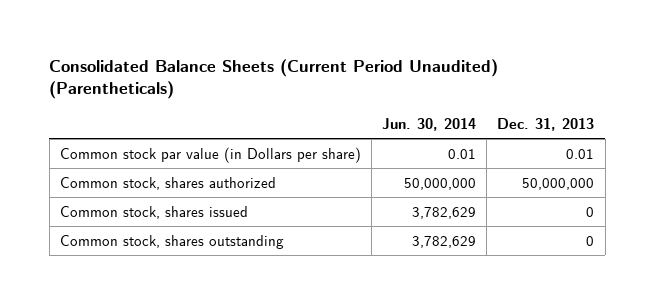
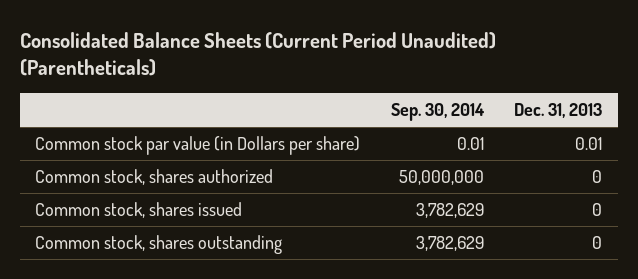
- | Jun. 30, 2014 | Dec. 31, 2013
+ | Sep. 30, 2014 | Dec. 31, 2013
- Common stock, shares authorized | 50,000,000 | 50,000,000
+ Common stock, shares authorized | 50,000,000 | 0

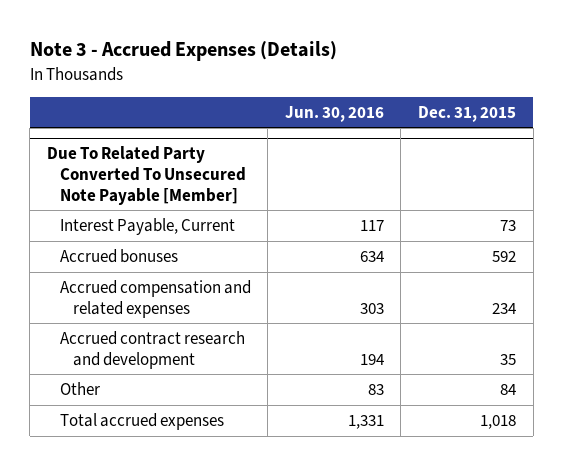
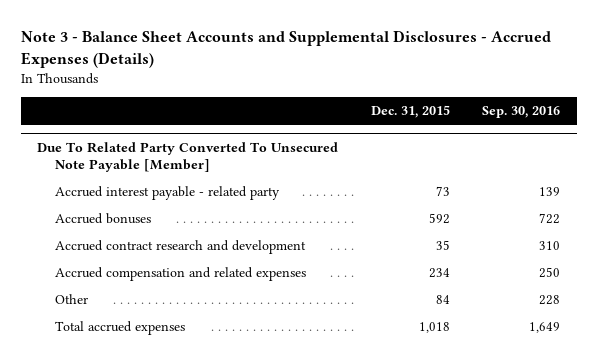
- Note 3 - Accrued Expenses (Details)
+ Note 3 - Balance Sheet Accounts and Supplemental Disclosures - Accrued Expenses (Details)
- | Jun. 30, 2016 | Dec. 31, 2015
+ | Dec. 31, 2015 | Sep. 30, 2016
@ Due To Related Party Converted To Unsecured Note Payable [Member]
- Interest Payable, Current | 117 | 73
+ Accrued interest payable - related party | 73 | 139
moved down: Accrued compensation and related expenses | 234 | 250

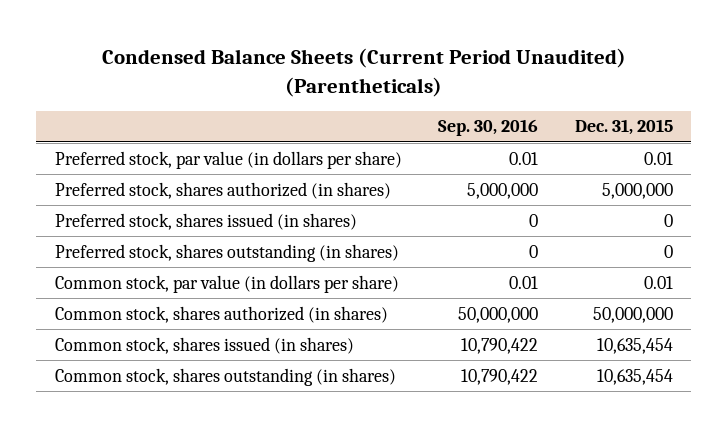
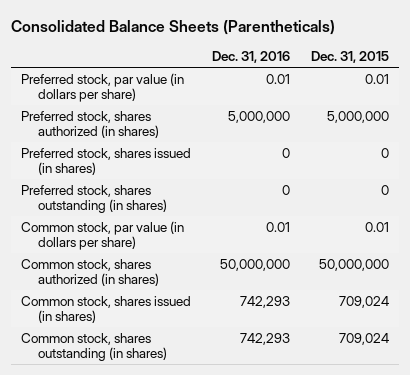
- Condensed Balance Sheets (Current Period Unaudited) (Parentheticals)
+ Consolidated Balance Sheets (Parentheticals)
- | Sep. 30, 2016 | Dec. 31, 2015
+ | Dec. 31, 2016 | Dec. 31, 2015
- Common stock, shares issued (in shares) | 10,790,422 | 10,635,454
- Common stock, shares outstanding (in shares) | 10,790,422 | 10,635,454
+ Common stock, shares issued (in shares) | 742,293 | 709,024
+ Common stock, shares outstanding (in shares) | 742,293 | 709,024

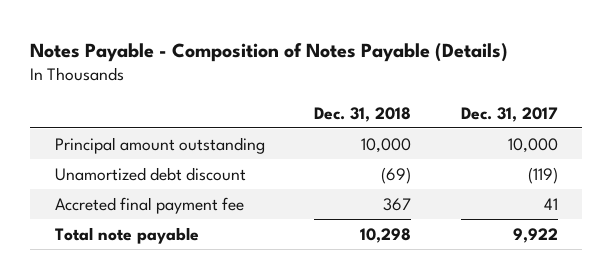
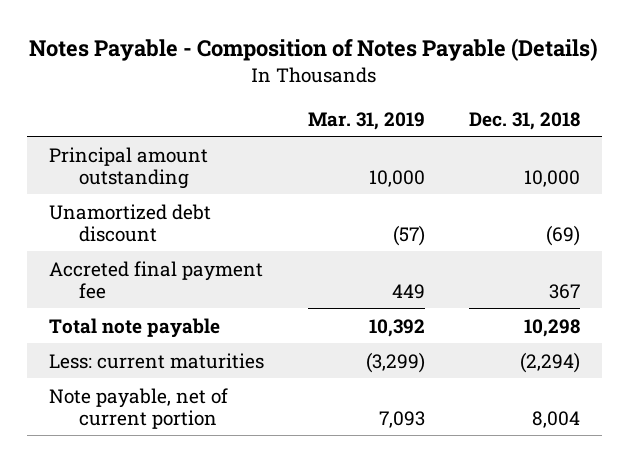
- | Dec. 31, 2018 | Dec. 31, 2017
+ | Mar. 31, 2019 | Dec. 31, 2018
+ Less: current maturities | (3,299) | (2,294)
+ Note payable, net of current portion | 7,093 | 8,004

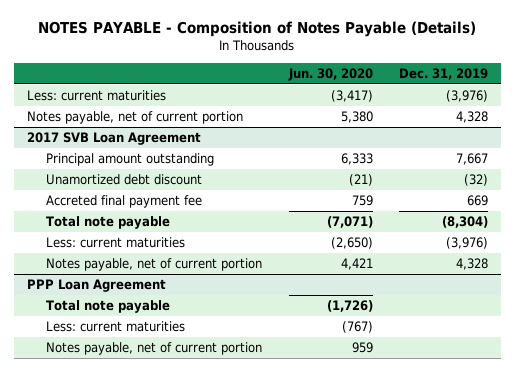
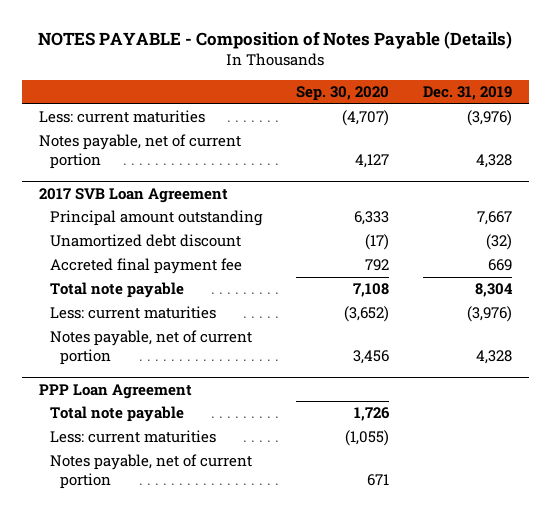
- | Jun. 30, 2020 | Dec. 31, 2019
+ | Sep. 30, 2020 | Dec. 31, 2019
@ 2017 SVB Loan Agreement
- Total note payable | (7,071) | (8,304)
+ Total note payable | 7,108 | 8,304

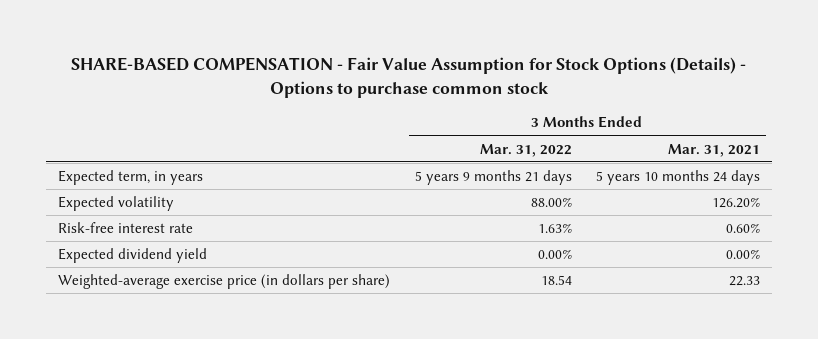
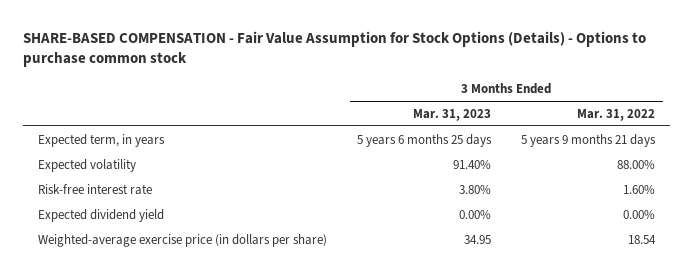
- | 3 Months Ended Mar. 31, 2022 | 3 Months Ended Mar. 31, 2021
+ | 3 Months Ended Mar. 31, 2023 | 3 Months Ended Mar. 31, 2022
- Risk-free interest rate | 1.63% | 0.60%
+ Risk-free interest rate | 3.80% | 1.60%

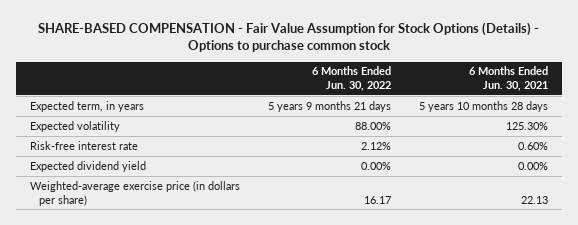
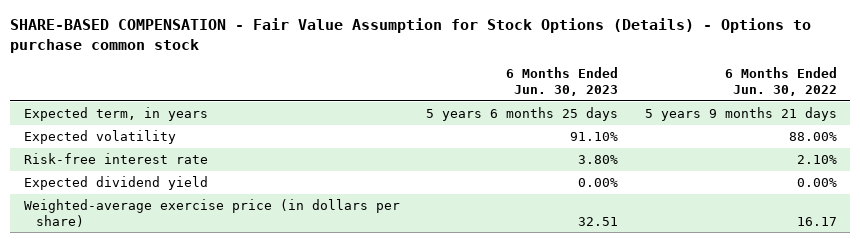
- | 6 Months Ended Jun. 30, 2022 | 6 Months Ended Jun. 30, 2021
+ | 6 Months Ended Jun. 30, 2023 | 6 Months Ended Jun. 30, 2022
- Risk-free interest rate | 2.12% | 0.60%
+ Risk-free interest rate | 3.80% | 2.10%

